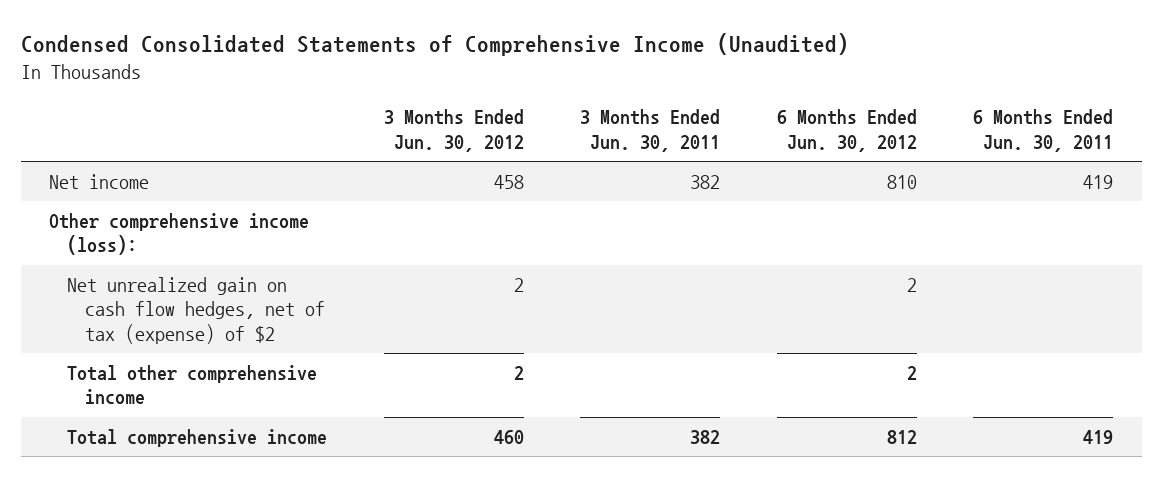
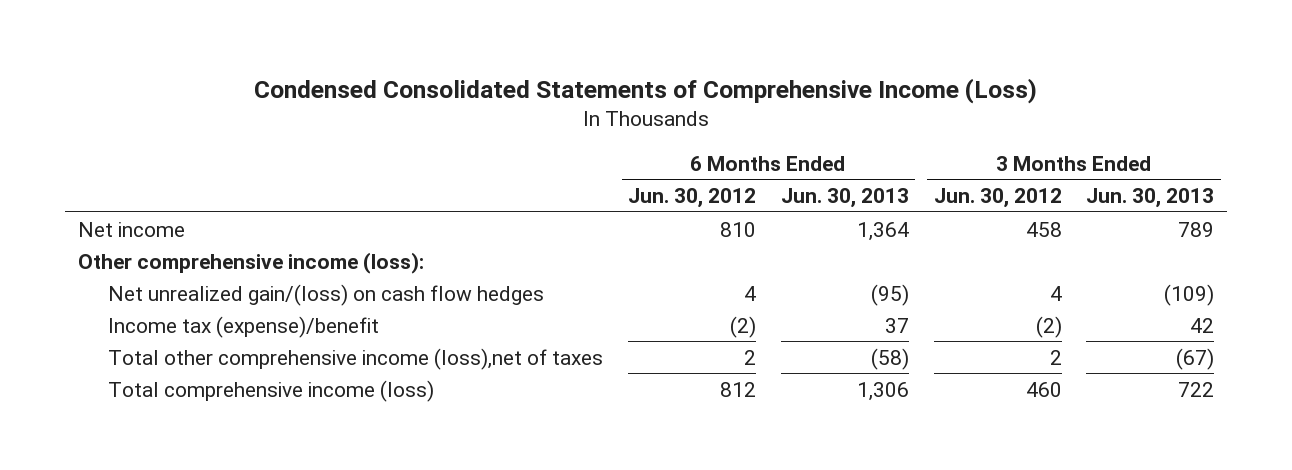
- Condensed Consolidated Statements of Comprehensive Income (Unaudited)
+ Condensed Consolidated Statements of Comprehensive Income (Loss)
- | 3 Months Ended Jun. 30, 2012 | 3 Months Ended Jun. 30, 2011 | 6 Months Ended Jun. 30, 2012 | 6 Months Ended Jun. 30, 2011
+ | 6 Months Ended Jun. 30, 2012 | 6 Months Ended Jun. 30, 2013 | 3 Months Ended Jun. 30, 2012 | 3 Months Ended Jun. 30, 2013
- Net unrealized gain on cash flow hedges, net of tax (expense) of $2 | 2 | | 2 |
- Total other comprehensive income | 2 | | 2 |
- Total comprehensive income | 460 | 382 | 812 | 419
+ Net unrealized gain/(loss) on cash flow hedges | 4 | (95) | 4 | (109)
+ Income tax (expense)/benefit | (2) | 37 | (2) | 42
+ Total other comprehensive income (loss),net of taxes | 2 | (58) | 2 | (67)
+ Total comprehensive income (loss) | 812 | 1,306 | 460 | 722

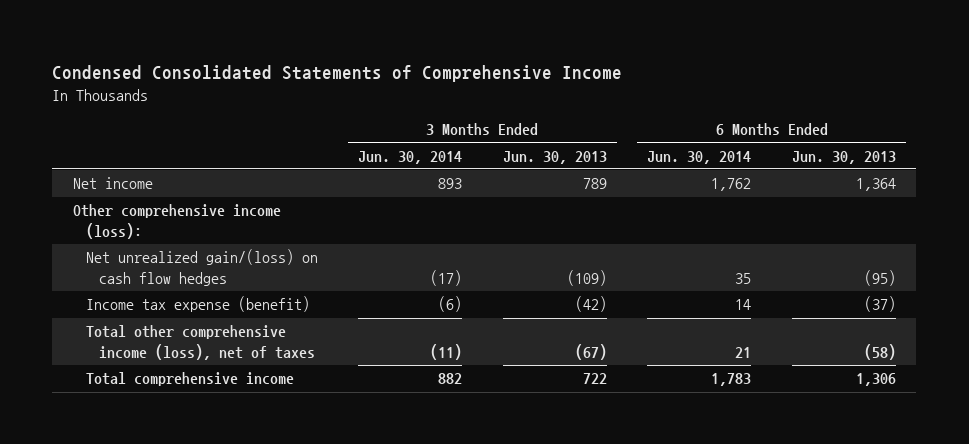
- Condensed Consolidated Statements of Comprehensive Income (Loss)
+ Condensed Consolidated Statements of Comprehensive Income
- | 6 Months Ended Jun. 30, 2012 | 6 Months Ended Jun. 30, 2013 | 3 Months Ended Jun. 30, 2012 | 3 Months Ended Jun. 30, 2013
+ | 3 Months Ended Jun. 30, 2014 | 3 Months Ended Jun. 30, 2013 | 6 Months Ended Jun. 30, 2014 | 6 Months Ended Jun. 30, 2013
- Income tax (expense)/benefit | (2) | 37 | (2) | 42
- Total other comprehensive income (loss),net of taxes | 2 | (58) | 2 | (67)
- Total comprehensive income (loss) | 812 | 1,306 | 460 | 722
+ Income tax expense (benefit) | (6) | (42) | 14 | (37)
+ Total other comprehensive income (loss), net of taxes | (11) | (67) | 21 | (58)
+ Total comprehensive income | 882 | 722 | 1,783 | 1,306

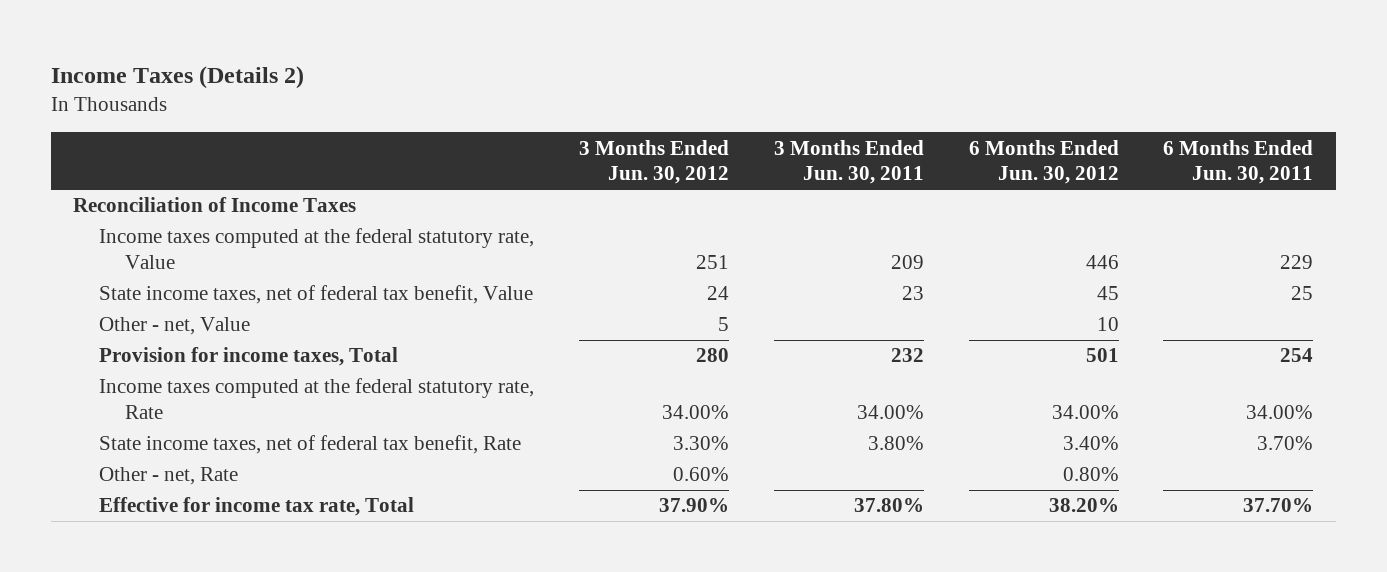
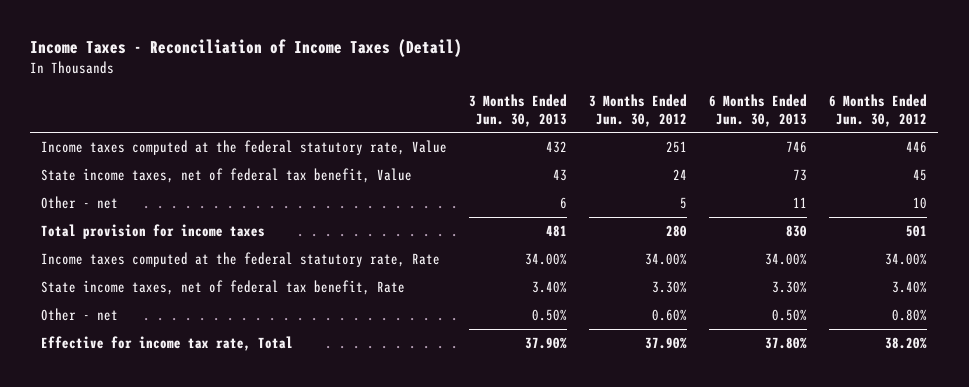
- Income Taxes (Details 2)
+ Income Taxes - Reconciliation of Income Taxes (Detail)
- | 3 Months Ended Jun. 30, 2012 | 3 Months Ended Jun. 30, 2011 | 6 Months Ended Jun. 30, 2012 | 6 Months Ended Jun. 30, 2011
+ | 3 Months Ended Jun. 30, 2013 | 3 Months Ended Jun. 30, 2012 | 6 Months Ended Jun. 30, 2013 | 6 Months Ended Jun. 30, 2012
- Reconciliation of Income Taxes
- Other - net, Value | 5 | | 10 |
- Provision for income taxes, Total | 280 | 232 | 501 | 254
+ Other - net | 6 | 5 | 11 | 10
+ Total provision for income taxes | 481 | 280 | 830 | 501
- Other - net, Rate | 0.60% | | 0.80% |
+ Other - net | 0.50% | 0.60% | 0.50% | 0.80%

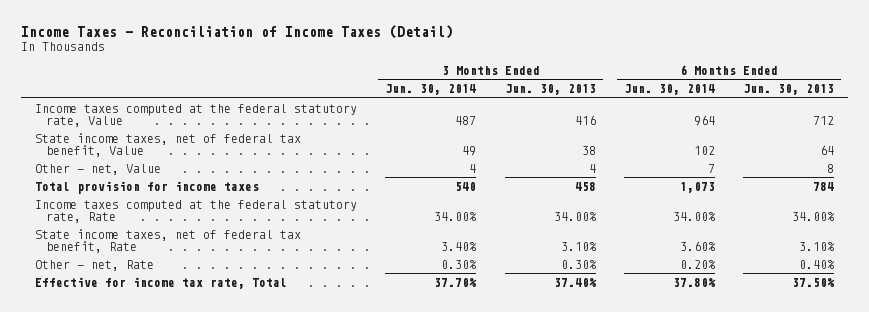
- | 3 Months Ended Jun. 30, 2013 | 3 Months Ended Jun. 30, 2012 | 6 Months Ended Jun. 30, 2013 | 6 Months Ended Jun. 30, 2012
+ | 3 Months Ended Jun. 30, 2014 | 3 Months Ended Jun. 30, 2013 | 6 Months Ended Jun. 30, 2014 | 6 Months Ended Jun. 30, 2013
- Income taxes computed at the federal statutory rate, Value | 432 | 251 | 746 | 446
- State income taxes, net of federal tax benefit, Value | 43 | 24 | 73 | 45
- Other - net | 6 | 5 | 11 | 10
- Total provision for income taxes | 481 | 280 | 830 | 501
+ Income taxes computed at the federal statutory rate, Value | 487 | 416 | 964 | 712
+ State income taxes, net of federal tax benefit, Value | 49 | 38 | 102 | 64
+ Other - net, Value | 4 | 4 | 7 | 8
+ Total provision for income taxes | 540 | 458 | 1,073 | 784
- State income taxes, net of federal tax benefit, Rate | 3.40% | 3.30% | 3.30% | 3.40%
- Other - net | 0.50% | 0.60% | 0.50% | 0.80%
- Effective for income tax rate, Total | 37.90% | 37.90% | 37.80% | 38.20%
+ State income taxes, net of federal tax benefit, Rate | 3.40% | 3.10% | 3.60% | 3.10%
+ Other - net, Rate | 0.30% | 0.30% | 0.20% | 0.40%
+ Effective for income tax rate, Total | 37.70% | 37.40% | 37.80% | 37.50%

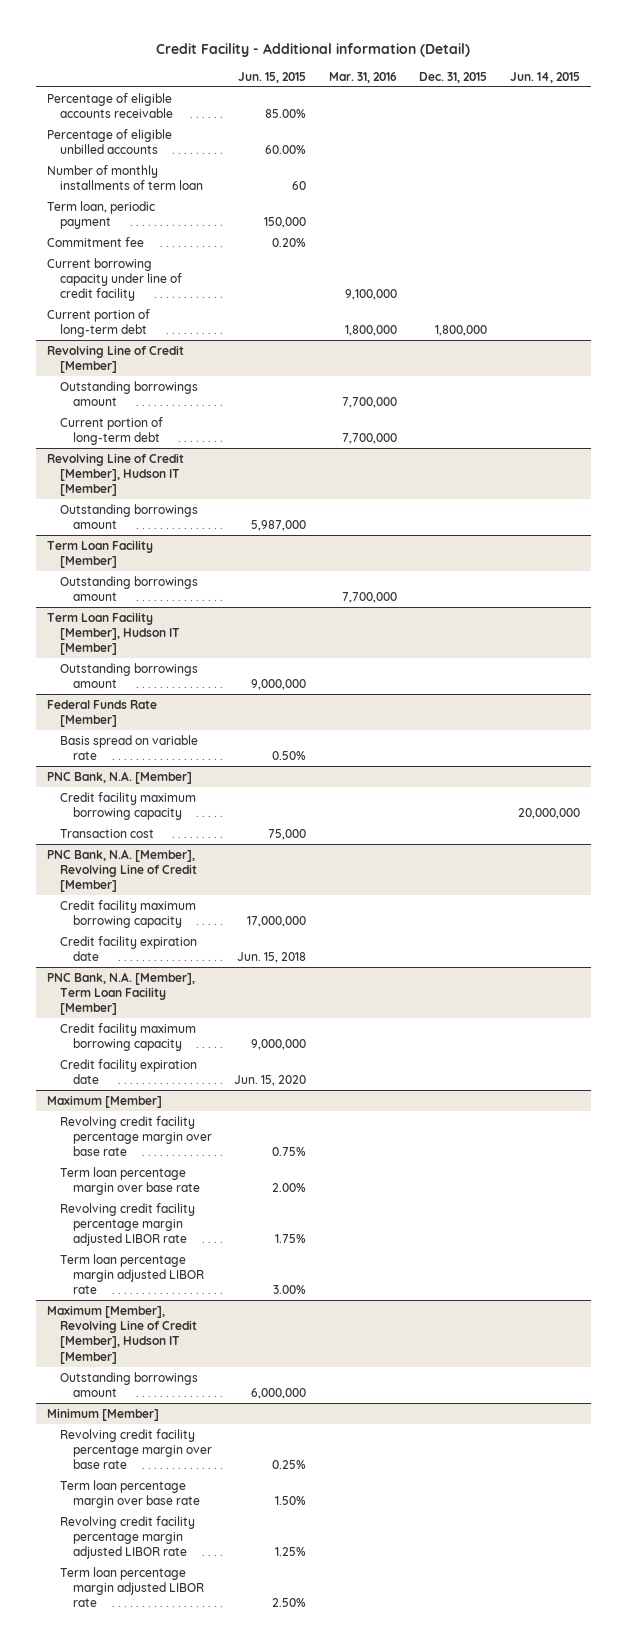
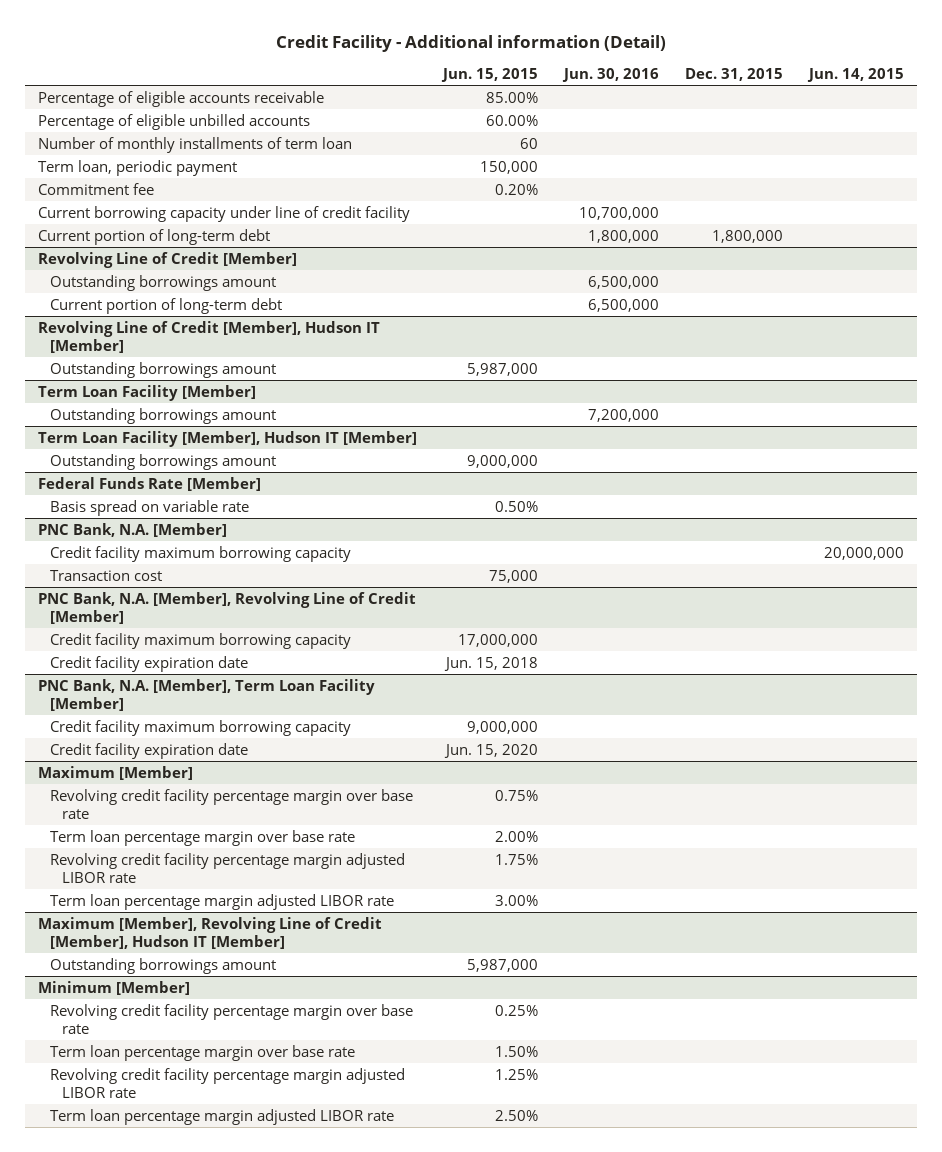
- | Jun. 15, 2015 | Mar. 31, 2016 | Dec. 31, 2015 | Jun. 14, 2015
+ | Jun. 15, 2015 | Jun. 30, 2016 | Dec. 31, 2015 | Jun. 14, 2015
@ Maximum [Member], Revolving Line of Credit [Member], Hudson IT [Member]
- Outstanding borrowings amount | 6,000,000 | | |
+ Outstanding borrowings amount | 5,987,000 | | |

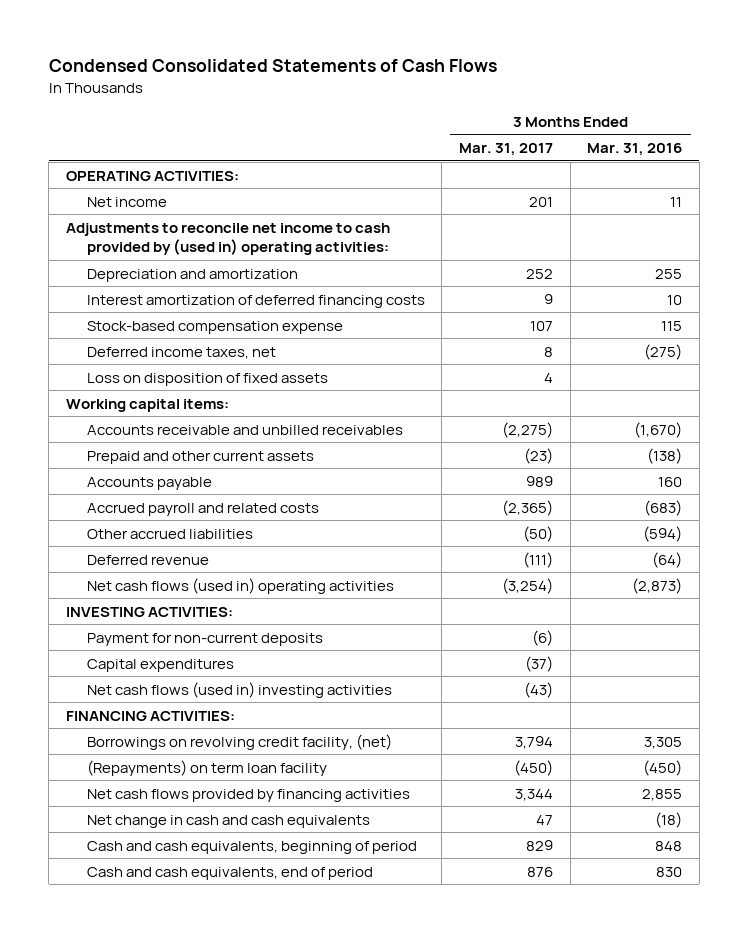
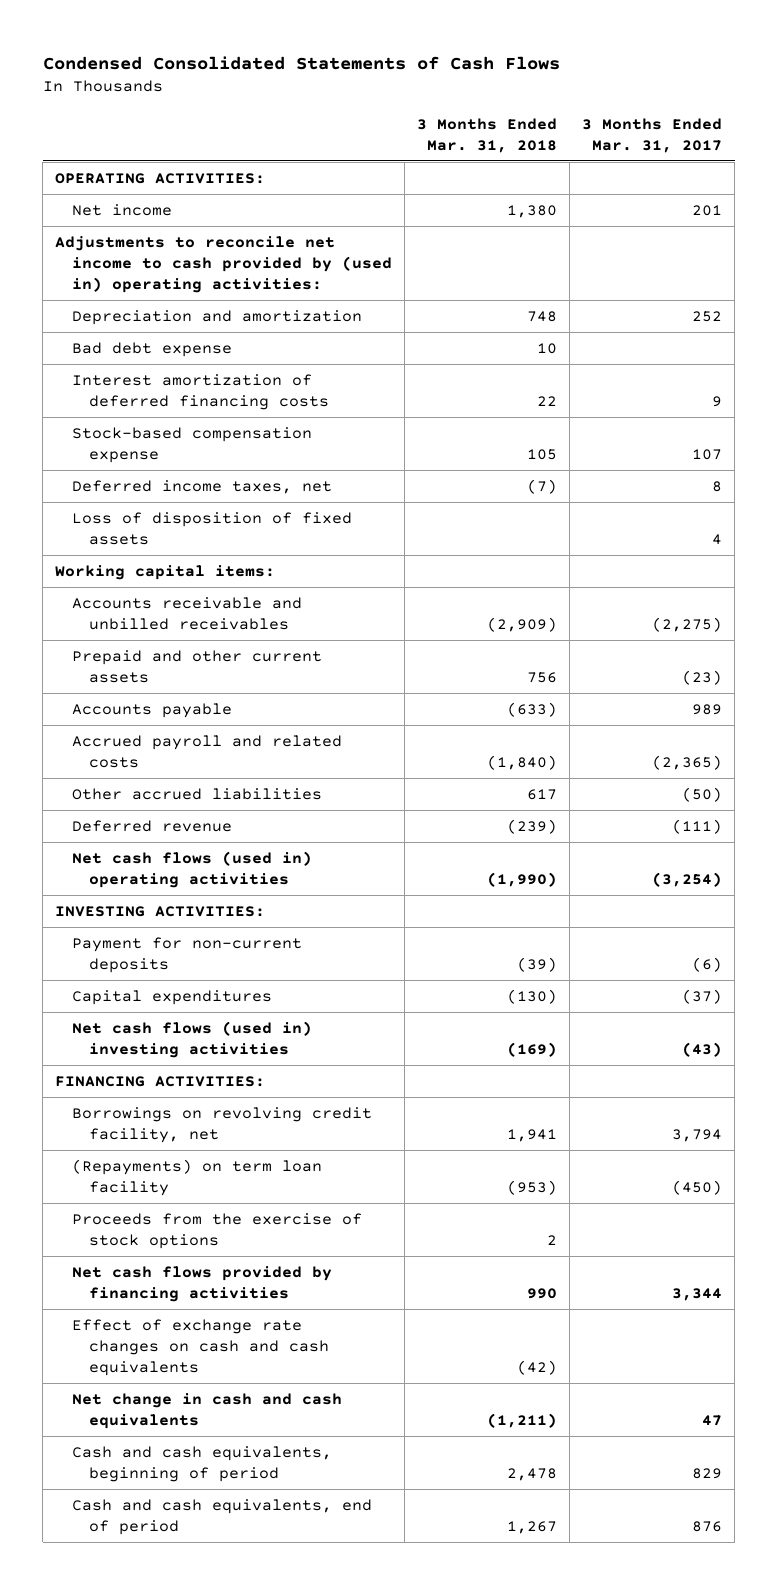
- | 3 Months Ended Mar. 31, 2017 | 3 Months Ended Mar. 31, 2016
+ | 3 Months Ended Mar. 31, 2018 | 3 Months Ended Mar. 31, 2017
+ Bad debt expense | 10 |
- Loss on disposition of fixed assets | 4 |
+ Loss of disposition of fixed assets | | 4
- Borrowings on revolving credit facility, (net) | 3,794 | 3,305
+ Borrowings on revolving credit facility, net | 1,941 | 3,794
+ Proceeds from the exercise of stock options | 2 |
+ Effect of exchange rate changes on cash and cash equivalents | (42) |

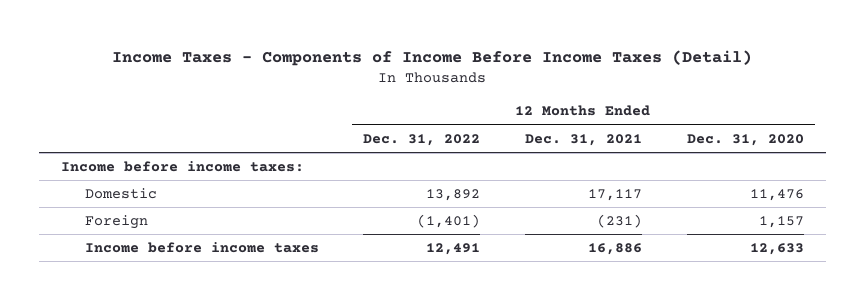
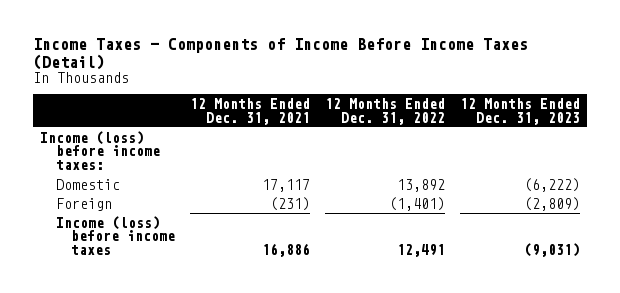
- | 12 Months Ended Dec. 31, 2022 | 12 Months Ended Dec. 31, 2021 | 12 Months Ended Dec. 31, 2020
+ | 12 Months Ended Dec. 31, 2021 | 12 Months Ended Dec. 31, 2022 | 12 Months Ended Dec. 31, 2023
- Income before income taxes:
+ Income (loss) before income taxes:
- Income before income taxes | 12,491 | 16,886 | 12,633
+ Income (loss) before income taxes | 16,886 | 12,491 | (9,031)

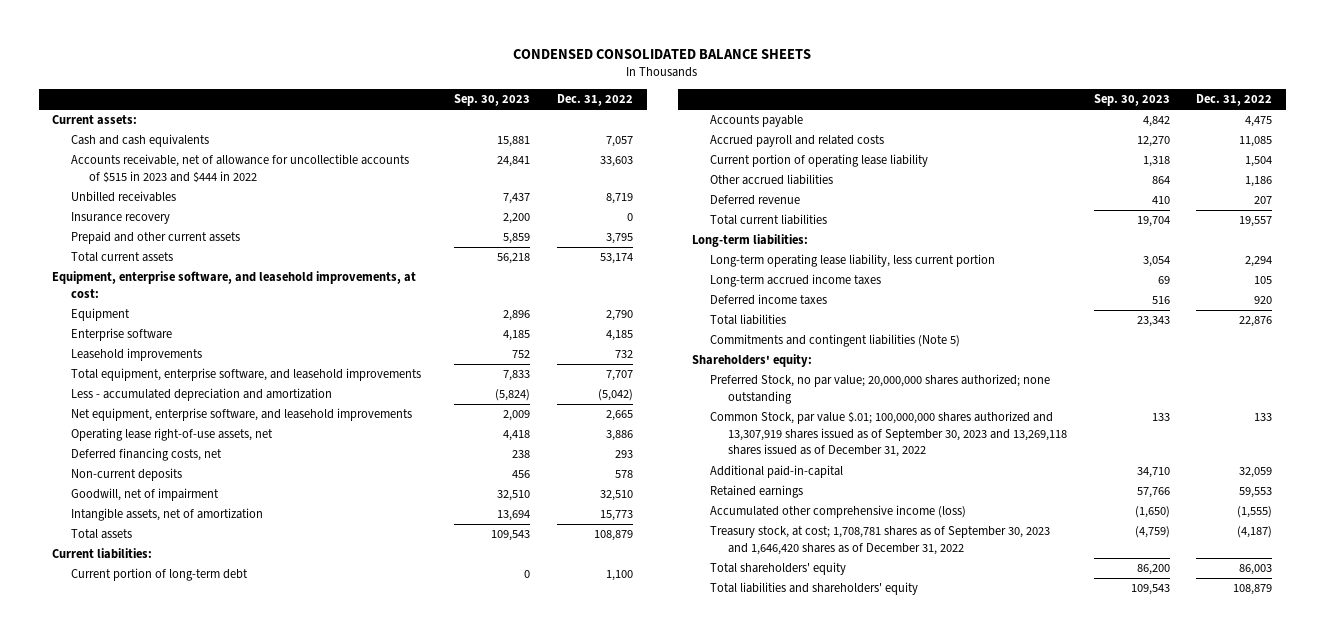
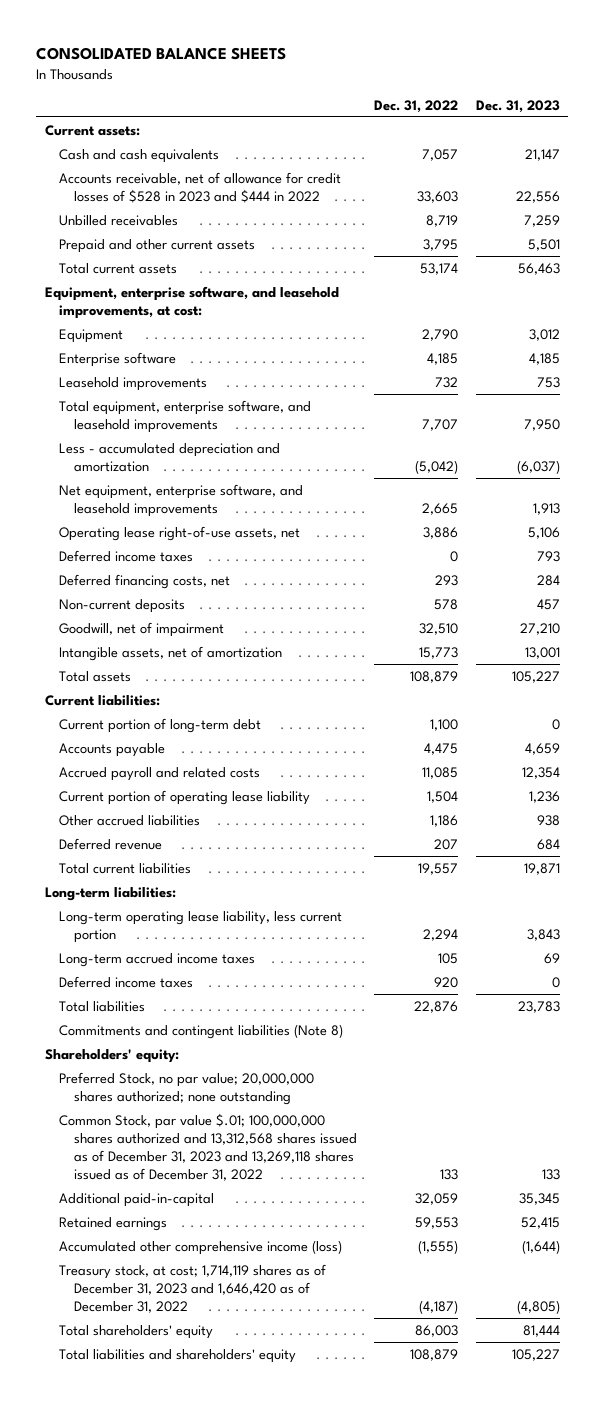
- CONDENSED CONSOLIDATED BALANCE SHEETS
+ CONSOLIDATED BALANCE SHEETS
- | Sep. 30, 2023 | Dec. 31, 2022
+ | Dec. 31, 2022 | Dec. 31, 2023
- Accounts receivable, net of allowance for uncollectible accounts of $515 in 2023 and $444 in 2022 | 24,841 | 33,603
+ Accounts receivable, net of allowance for credit losses of $528 in 2023 and $444 in 2022 | 33,603 | 22,556
- Insurance recovery | 2,200 | 0
+ Deferred income taxes | 0 | 793
- Commitments and contingent liabilities (Note 5)
+ Commitments and contingent liabilities (Note 8)
- Common Stock, par value $.01; 100,000,000 shares authorized and 13,307,919 shares issued as of September 30, 2023 and 13,269,118 shares issued as of December 31, 2022 | 133 | 133
+ Common Stock, par value $.01; 100,000,000 shares authorized and 13,312,568 shares issued as of December 31, 2023 and 13,269,118 shares issued as of December 31, 2022 | 133 | 133
- Treasury stock, at cost; 1,708,781 shares as of September 30, 2023 and 1,646,420 shares as of December 31, 2022 | (4,759) | (4,187)
+ Treasury stock, at cost; 1,714,119 shares as of December 31, 2023 and 1,646,420 as of December 31, 2022 | (4,187) | (4,805)

